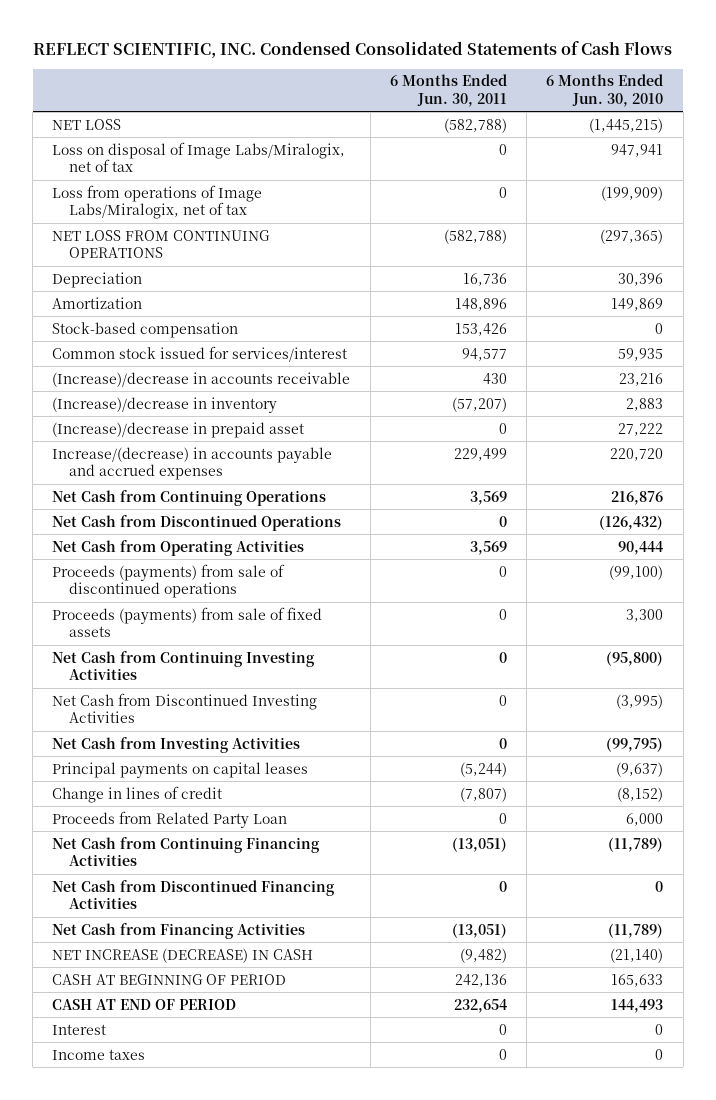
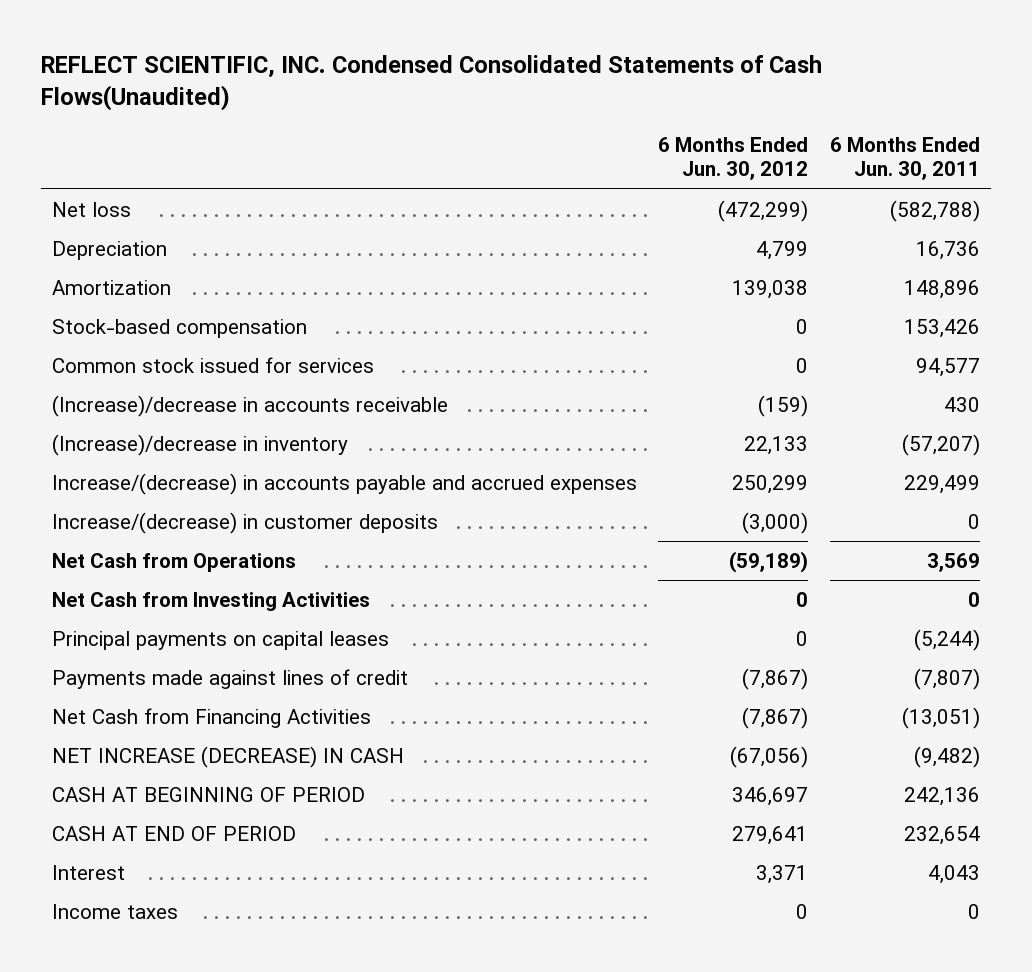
- REFLECT SCIENTIFIC, INC. Condensed Consolidated Statements of Cash Flows
+ REFLECT SCIENTIFIC, INC. Condensed Consolidated Statements of Cash Flows(Unaudited)
- | 6 Months Ended Jun. 30, 2011 | 6 Months Ended Jun. 30, 2010
+ | 6 Months Ended Jun. 30, 2012 | 6 Months Ended Jun. 30, 2011
- NET LOSS | (582,788) | (1,445,215)
- Loss on disposal of Image Labs/Miralogix, net of tax | 0 | 947,941
- Loss from operations of Image Labs/Miralogix, net of tax | 0 | (199,909)
- NET LOSS FROM CONTINUING OPERATIONS | (582,788) | (297,365)
+ Net loss | (472,299) | (582,788)
- Common stock issued for services/interest | 94,577 | 59,935
+ Common stock issued for services | 0 | 94,577
- (Increase)/decrease in prepaid asset | 0 | 27,222
- Net Cash from Continuing Operations | 3,569 | 216,876
- Net Cash from Discontinued Operations | 0 | (126,432)
- Net Cash from Operating Activities | 3,569 | 90,444
- Proceeds (payments) from sale of discontinued operations | 0 | (99,100)
- Proceeds (payments) from sale of fixed assets | 0 | 3,300
- Net Cash from Continuing Investing Activities | 0 | (95,800)
- Net Cash from Discontinued Investing Activities | 0 | (3,995)
+ Increase/(decrease) in customer deposits | (3,000) | 0
+ Net Cash from Operations | (59,189) | 3,569
- Change in lines of credit | (7,807) | (8,152)
- Proceeds from Related Party Loan | 0 | 6,000
- Net Cash from Continuing Financing Activities | (13,051) | (11,789)
- Net Cash from Discontinued Financing Activities | 0 | 0
+ Payments made against lines of credit | (7,867) | (7,807)
- Interest | 0 | 0
+ Interest | 3,371 | 4,043

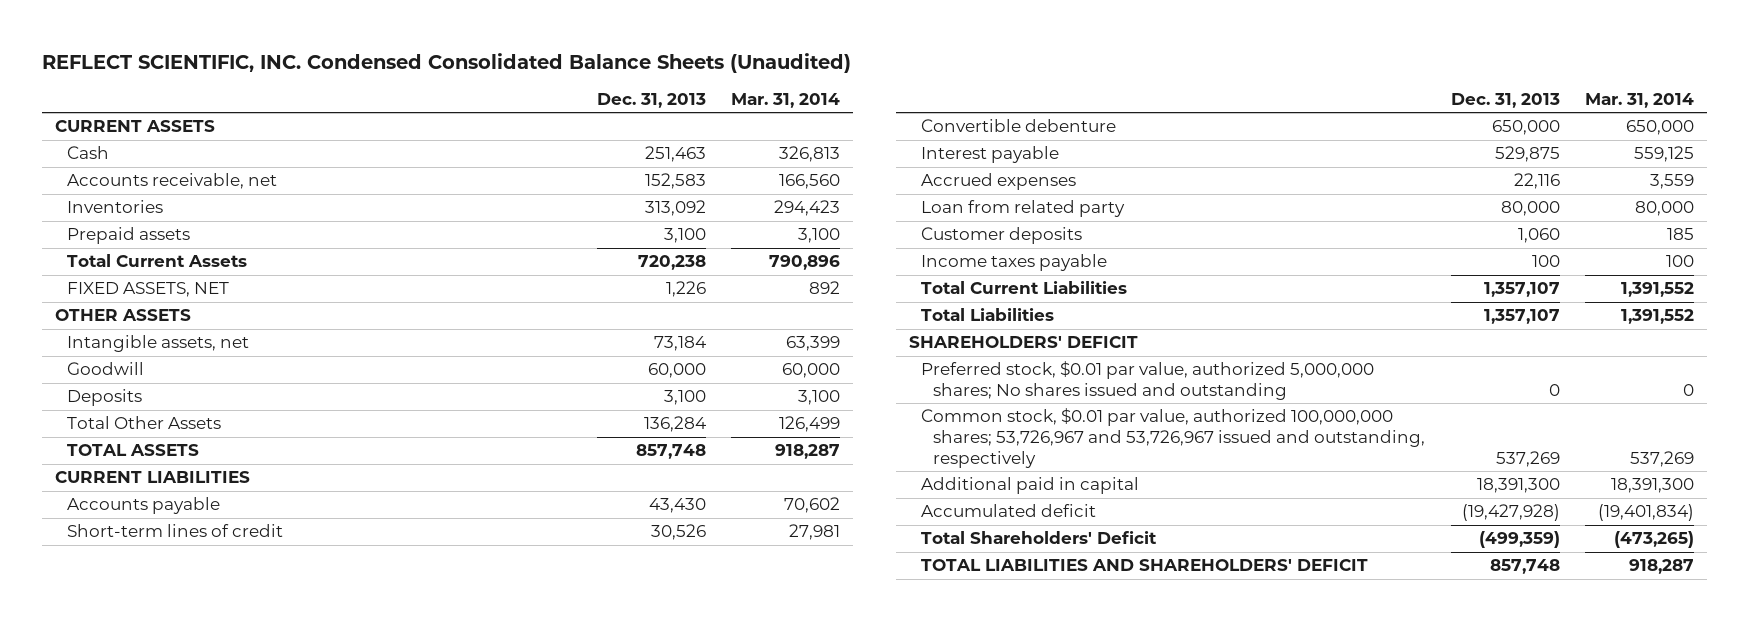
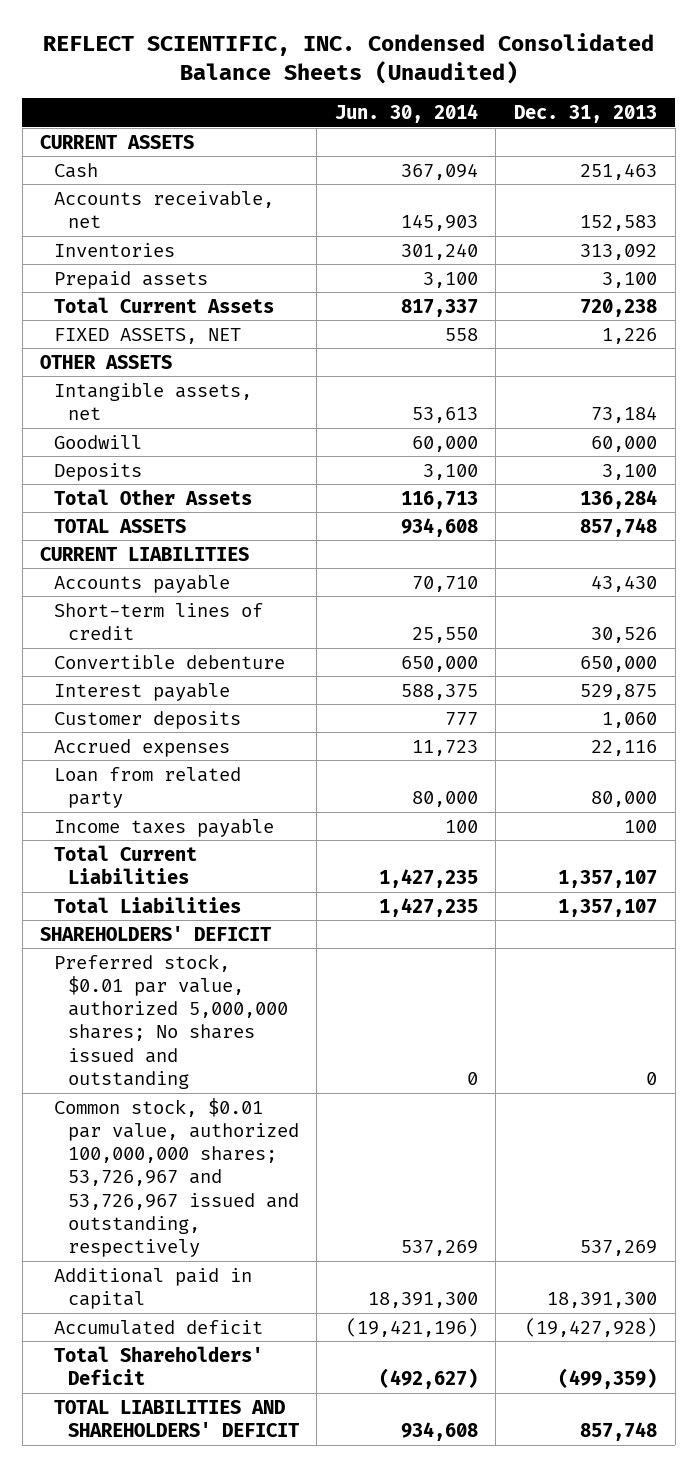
- | Dec. 31, 2013 | Mar. 31, 2014
+ | Jun. 30, 2014 | Dec. 31, 2013
moved up: Customer deposits | 777 | 1,060

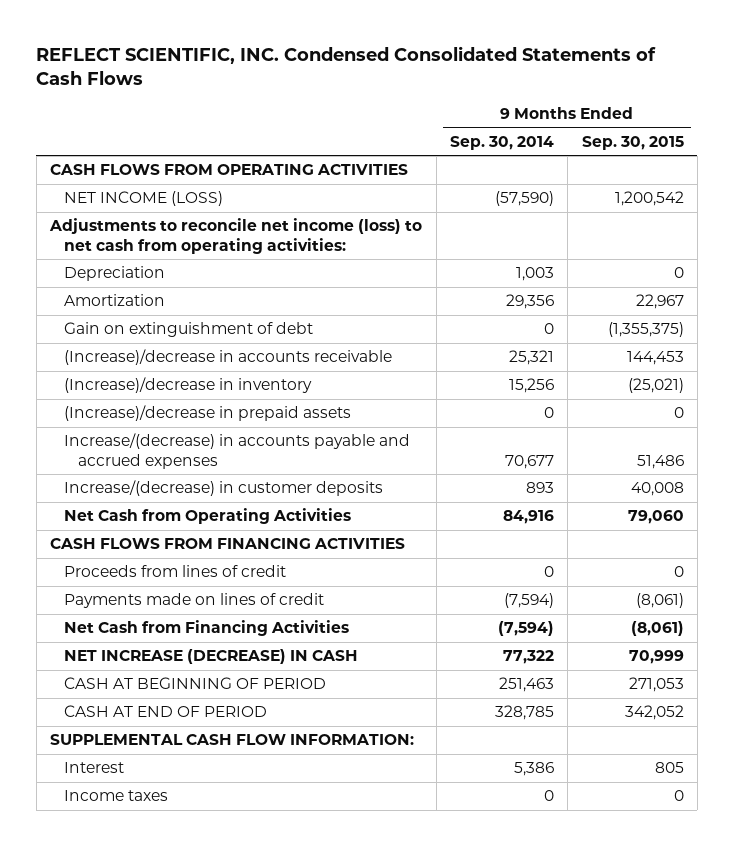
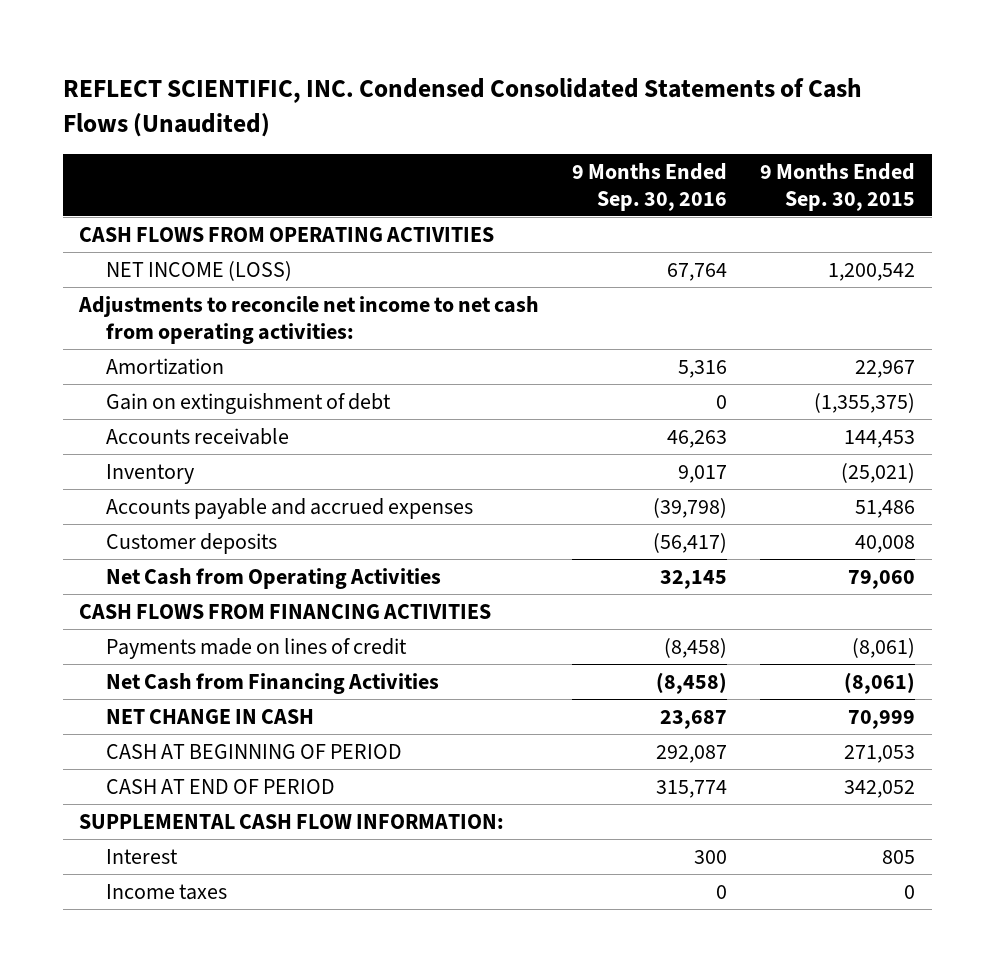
- REFLECT SCIENTIFIC, INC. Condensed Consolidated Statements of Cash Flows
+ REFLECT SCIENTIFIC, INC. Condensed Consolidated Statements of Cash Flows (Unaudited)
- | 9 Months Ended Sep. 30, 2014 | 9 Months Ended Sep. 30, 2015
+ | 9 Months Ended Sep. 30, 2016 | 9 Months Ended Sep. 30, 2015
- Adjustments to reconcile net income (loss) to net cash from operating activities:
- Depreciation | 1,003 | 0
+ Adjustments to reconcile net income to net cash from operating activities:
- (Increase)/decrease in accounts receivable | 25,321 | 144,453
- (Increase)/decrease in inventory | 15,256 | (25,021)
- (Increase)/decrease in prepaid assets | 0 | 0
- Increase/(decrease) in accounts payable and accrued expenses | 70,677 | 51,486
- Increase/(decrease) in customer deposits | 893 | 40,008
+ Accounts receivable | 46,263 | 144,453
+ Inventory | 9,017 | (25,021)
+ Accounts payable and accrued expenses | (39,798) | 51,486
+ Customer deposits | (56,417) | 40,008
- Proceeds from lines of credit | 0 | 0
- NET INCREASE (DECREASE) IN CASH | 77,322 | 70,999
+ NET CHANGE IN CASH | 23,687 | 70,999

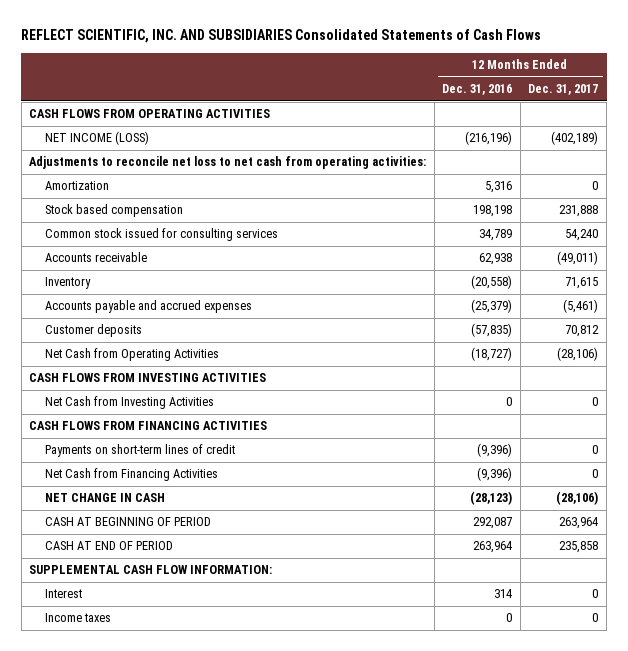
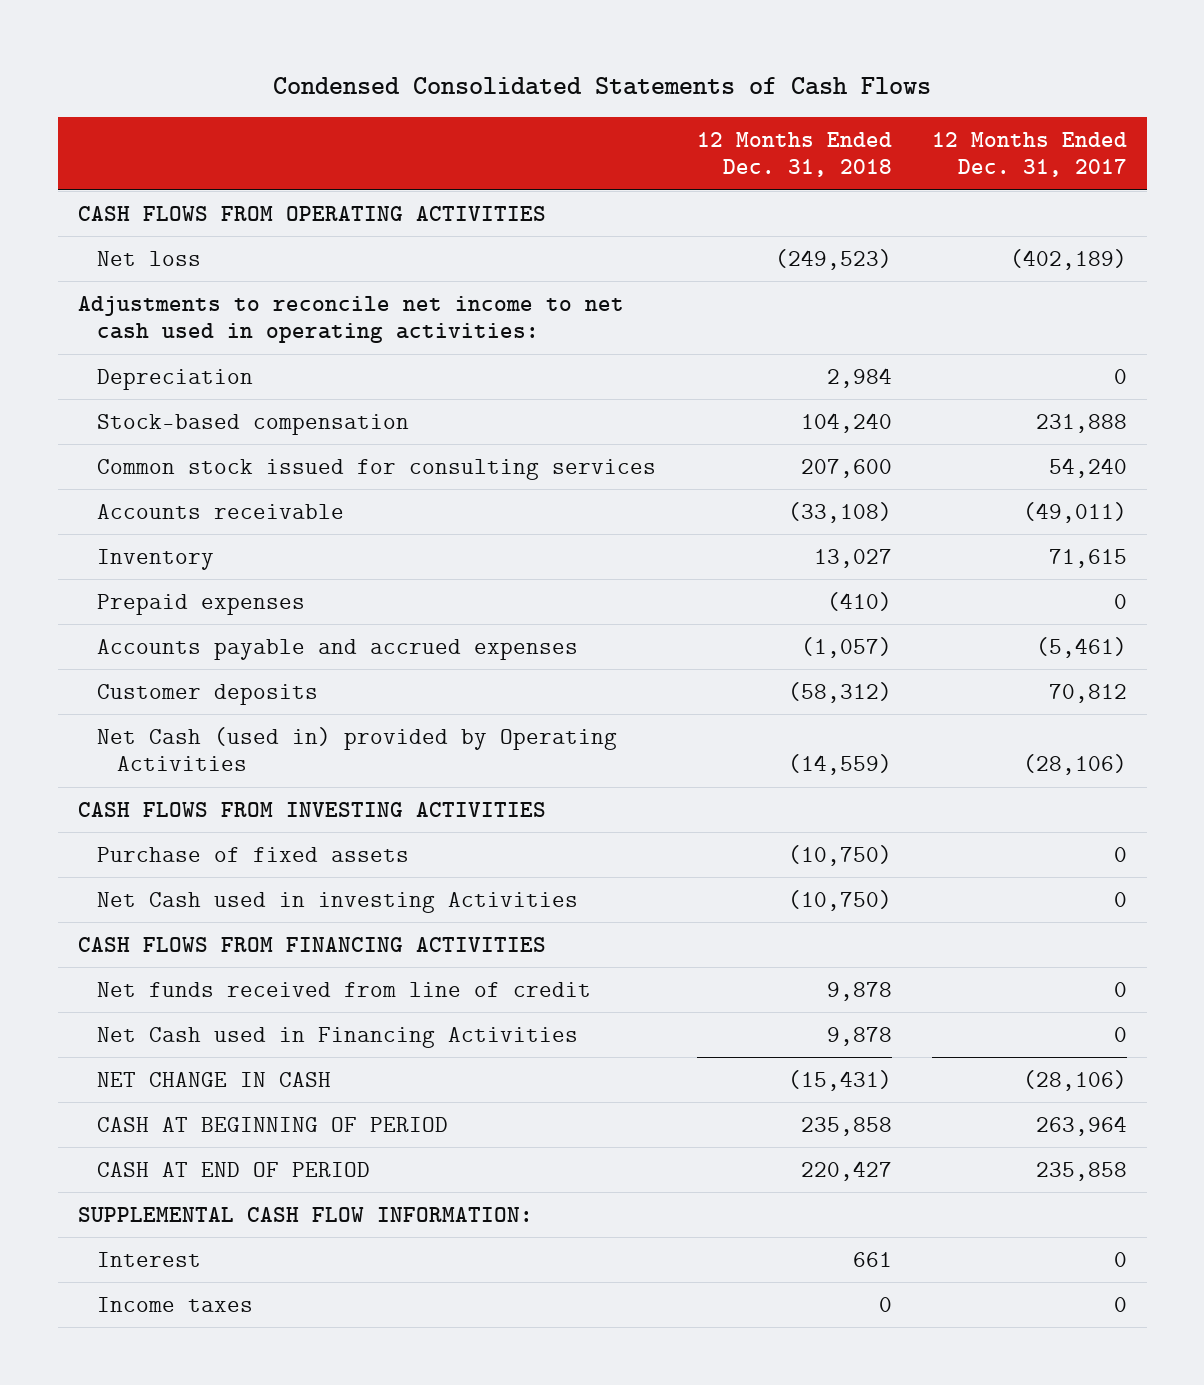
- REFLECT SCIENTIFIC, INC. AND SUBSIDIARIES Consolidated Statements of Cash Flows
+ Condensed Consolidated Statements of Cash Flows
- | 12 Months Ended Dec. 31, 2016 | 12 Months Ended Dec. 31, 2017
+ | 12 Months Ended Dec. 31, 2018 | 12 Months Ended Dec. 31, 2017
- NET INCOME (LOSS) | (216,196) | (402,189)
- Adjustments to reconcile net loss to net cash from operating activities:
- Amortization | 5,316 | 0
- Stock based compensation | 198,198 | 231,888
+ Net loss | (249,523) | (402,189)
+ Adjustments to reconcile net income to net cash used in operating activities:
+ Depreciation | 2,984 | 0
+ Stock-based compensation | 104,240 | 231,888
+ Prepaid expenses | (410) | 0
- Net Cash from Operating Activities | (18,727) | (28,106)
+ Net Cash (used in) provided by Operating Activities | (14,559) | (28,106)
- Net Cash from Investing Activities | 0 | 0
+ Purchase of fixed assets | (10,750) | 0
+ Net Cash used in investing Activities | (10,750) | 0
- Payments on short-term lines of credit | (9,396) | 0
- Net Cash from Financing Activities | (9,396) | 0
+ Net funds received from line of credit | 9,878 | 0
+ Net Cash used in Financing Activities | 9,878 | 0

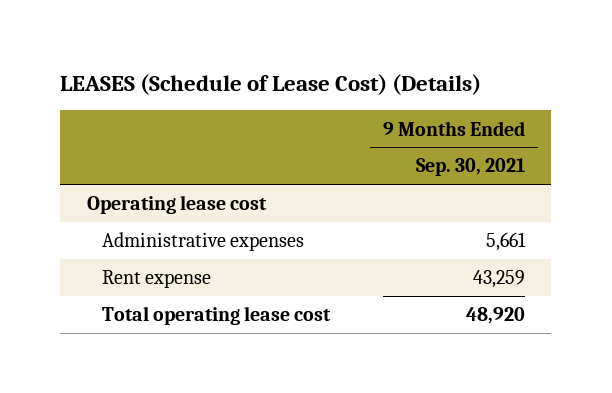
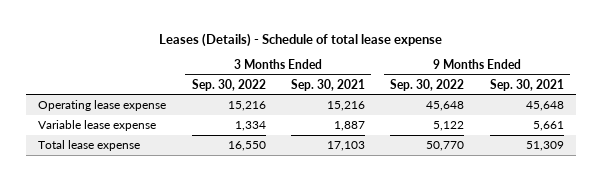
- LEASES (Schedule of Lease Cost) (Details)
+ Leases (Details) - Schedule of total lease expense
- | 9 Months Ended Sep. 30, 2021
+ | 3 Months Ended Sep. 30, 2022 | 3 Months Ended Sep. 30, 2021 | 9 Months Ended Sep. 30, 2022 | 9 Months Ended Sep. 30, 2021
- Operating lease cost
- Administrative expenses | 5,661
- Rent expense | 43,259
- Total operating lease cost | 48,920
+ Operating lease expense | 15,216 | 15,216 | 45,648 | 45,648
+ Variable lease expense | 1,334 | 1,887 | 5,122 | 5,661
+ Total lease expense | 16,550 | 17,103 | 50,770 | 51,309

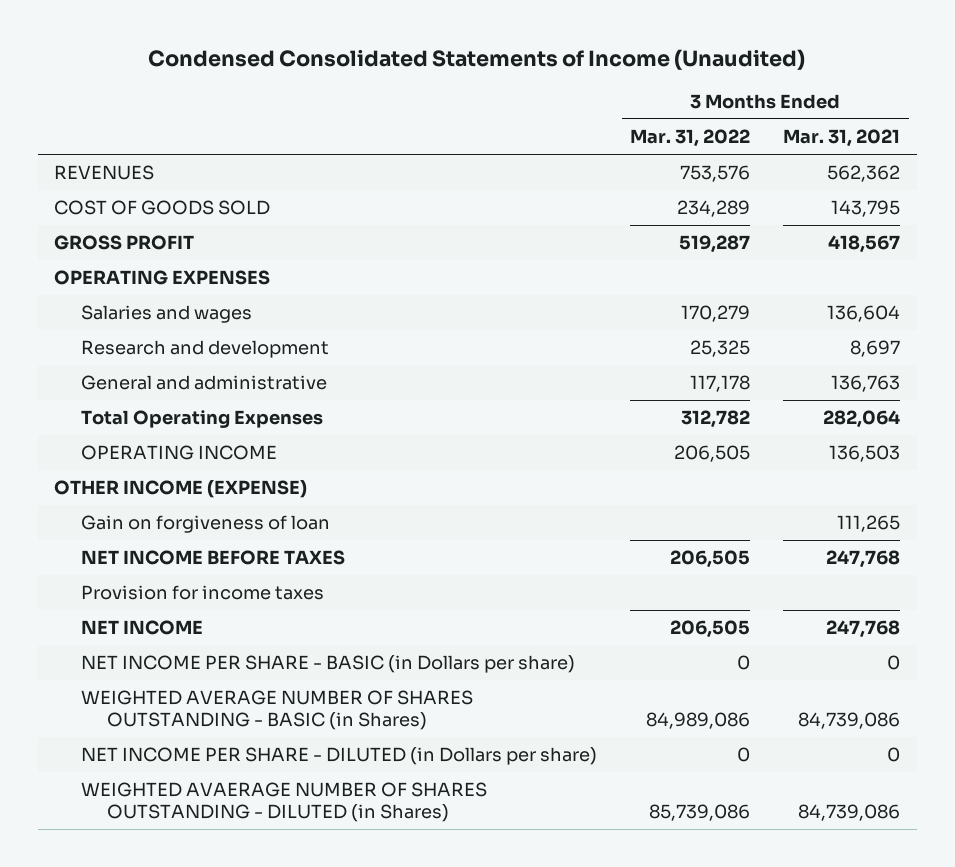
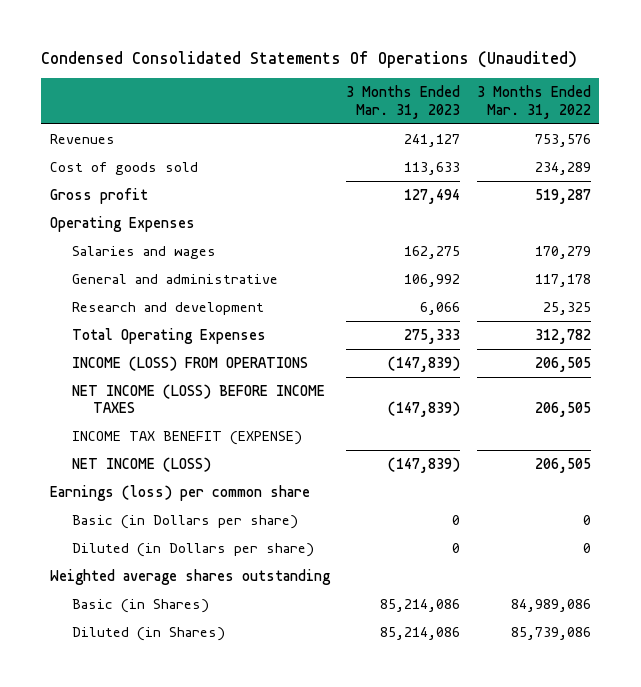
- Condensed Consolidated Statements of Income (Unaudited)
+ Condensed Consolidated Statements Of Operations (Unaudited)
- | 3 Months Ended Mar. 31, 2022 | 3 Months Ended Mar. 31, 2021
+ | 3 Months Ended Mar. 31, 2023 | 3 Months Ended Mar. 31, 2022
- REVENUES | 753,576 | 562,362
- COST OF GOODS SOLD | 234,289 | 143,795
- GROSS PROFIT | 519,287 | 418,567
- OPERATING EXPENSES
+ Revenues | 241,127 | 753,576
+ Cost of goods sold | 113,633 | 234,289
+ Gross profit | 127,494 | 519,287
+ Operating Expenses
moved down: Research and development | 6,066 | 25,325
- OPERATING INCOME | 206,505 | 136,503
- OTHER INCOME (EXPENSE)
- Gain on forgiveness of loan | | 111,265
- NET INCOME BEFORE TAXES | 206,505 | 247,768
- Provision for income taxes
- NET INCOME | 206,505 | 247,768
- NET INCOME PER SHARE - BASIC (in Dollars per share) | 0 | 0
- WEIGHTED AVERAGE NUMBER OF SHARES OUTSTANDING - BASIC (in Shares) | 84,989,086 | 84,739,086
- NET INCOME PER SHARE - DILUTED (in Dollars per share) | 0 | 0
- WEIGHTED AVAERAGE NUMBER OF SHARES OUTSTANDING - DILUTED (in Shares) | 85,739,086 | 84,739,086
+ INCOME (LOSS) FROM OPERATIONS | (147,839) | 206,505
+ NET INCOME (LOSS) BEFORE INCOME TAXES | (147,839) | 206,505
+ INCOME TAX BENEFIT (EXPENSE)
+ NET INCOME (LOSS) | (147,839) | 206,505
+ Earnings (loss) per common share
+ Basic (in Dollars per share) | 0 | 0
+ Diluted (in Dollars per share) | 0 | 0
+ Weighted average shares outstanding
+ Basic (in Shares) | 85,214,086 | 84,989,086
+ Diluted (in Shares) | 85,214,086 | 85,739,086

